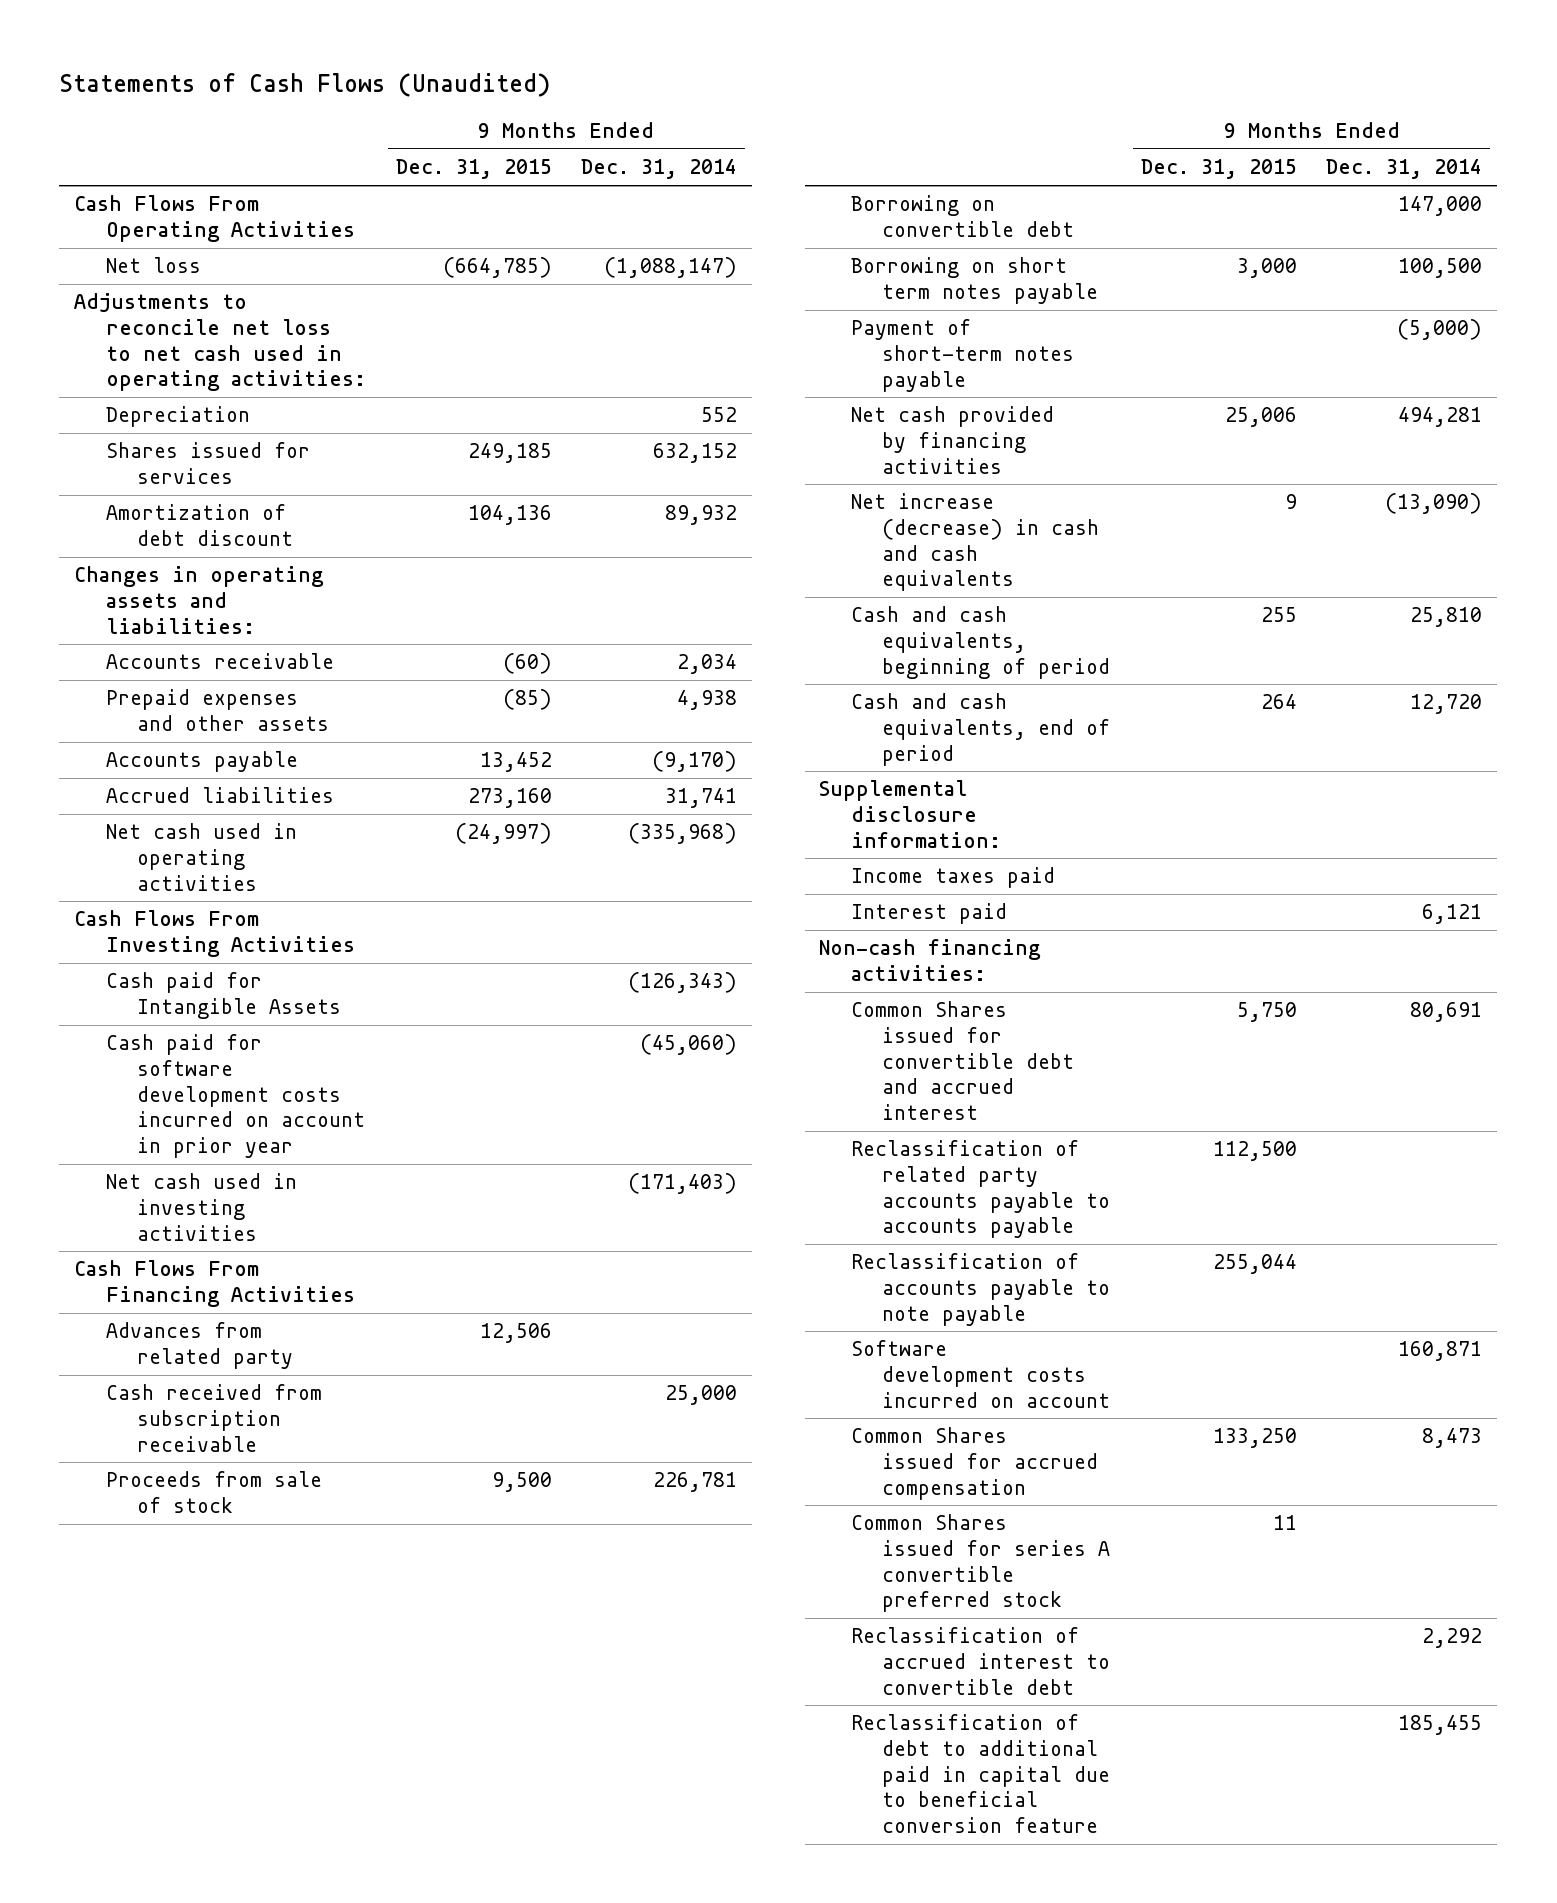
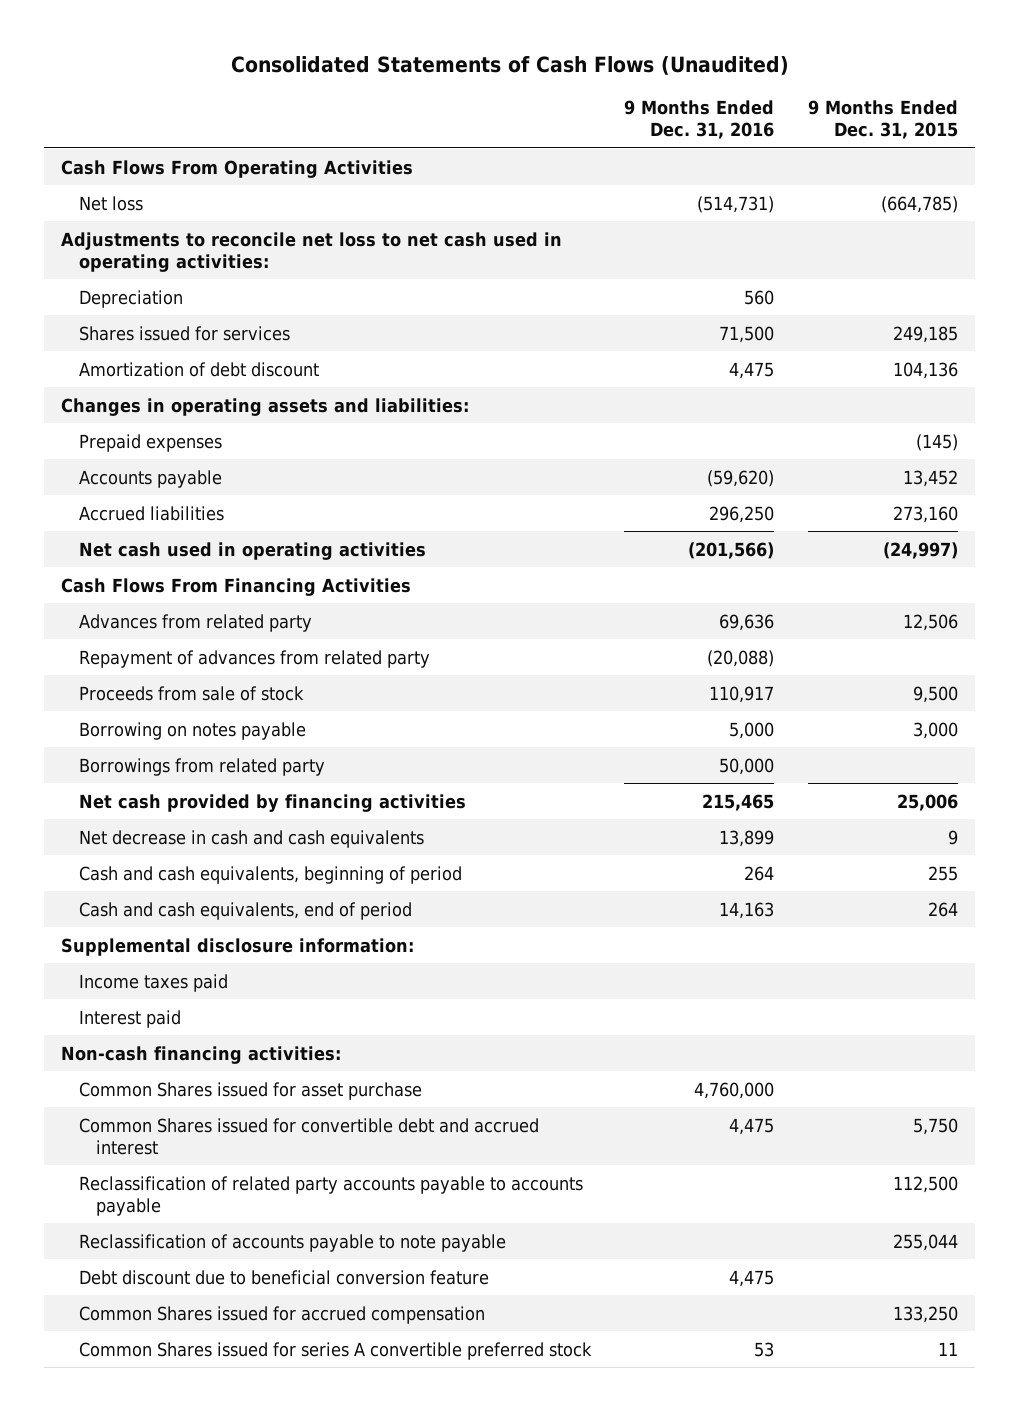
- Statements of Cash Flows (Unaudited)
+ Consolidated Statements of Cash Flows (Unaudited)
- | 9 Months Ended Dec. 31, 2015 | 9 Months Ended Dec. 31, 2014
+ | 9 Months Ended Dec. 31, 2016 | 9 Months Ended Dec. 31, 2015
- Accounts receivable | (60) | 2,034
- Prepaid expenses and other assets | (85) | 4,938
+ Prepaid expenses | | (145)
- Cash Flows From Investing Activities
- Cash paid for Intangible Assets | | (126,343)
- Cash paid for software development costs incurred on account in prior year | | (45,060)
- Net cash used in investing activities | | (171,403)
- Cash received from subscription receivable | | 25,000
+ Repayment of advances from related party | (20,088) |
- Borrowing on convertible debt | | 147,000
- Borrowing on short term notes payable | 3,000 | 100,500
- Payment of short-term notes payable | | (5,000)
+ Borrowing on notes payable | 5,000 | 3,000
+ Borrowings from related party | 50,000 |
- Net increase (decrease) in cash and cash equivalents | 9 | (13,090)
+ Net decrease in cash and cash equivalents | 13,899 | 9
+ Common Shares issued for asset purchase | 4,760,000 |
- Software development costs incurred on account | | 160,871
+ Debt discount due to beneficial conversion feature | 4,475 |
- Reclassification of accrued interest to convertible debt | | 2,292
- Reclassification of debt to additional paid in capital due to beneficial conversion feature | | 185,455

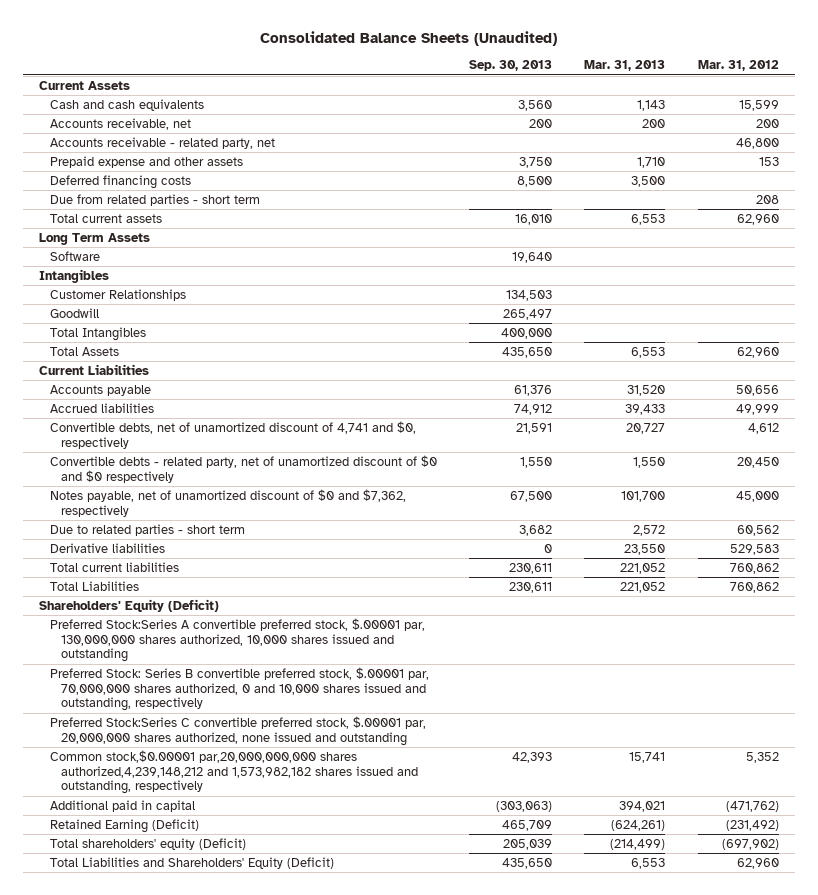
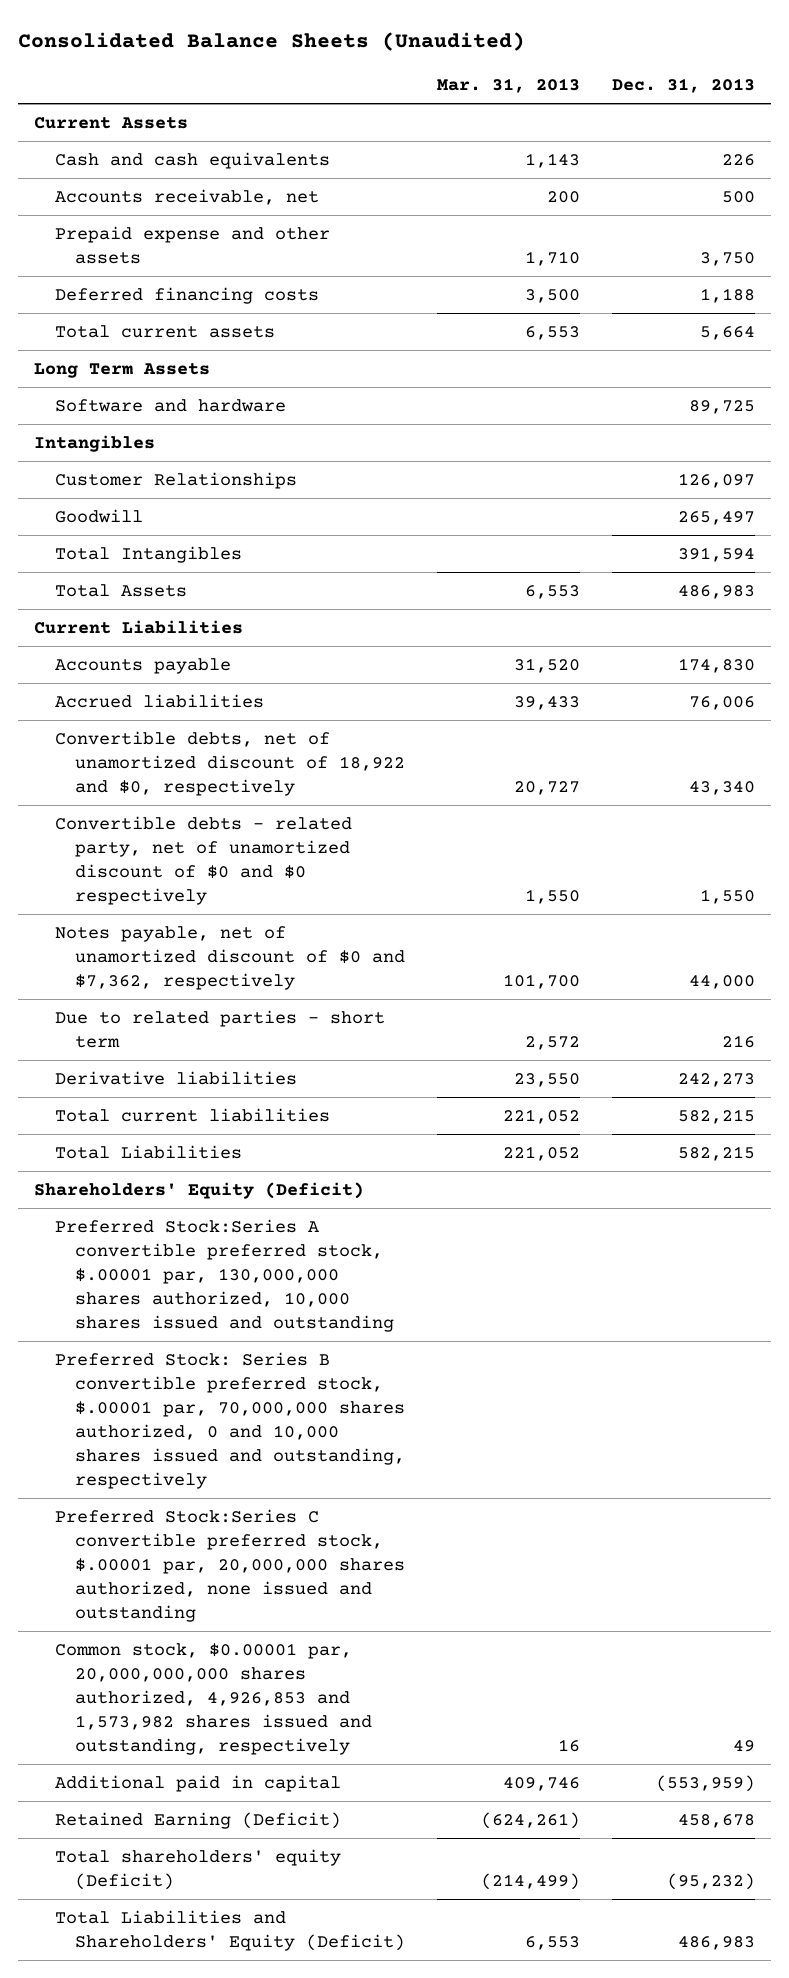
- | Sep. 30, 2013 | Mar. 31, 2013 | Mar. 31, 2012
+ | Mar. 31, 2013 | Dec. 31, 2013
- Accounts receivable - related party, net | | | 46,800
- Due from related parties - short term | | | 208
- Software | 19,640 | |
+ Software and hardware | | 89,725
- Convertible debts, net of unamortized discount of 4,741 and $0, respectively | 21,591 | 20,727 | 4,612
+ Convertible debts, net of unamortized discount of 18,922 and $0, respectively | 20,727 | 43,340
- Common stock,$0.00001 par,20,000,000,000 shares authorized,4,239,148,212 and 1,573,982,182 shares issued and outstanding, respectively | 42,393 | 15,741 | 5,352
- Additional paid in capital | (303,063) | 394,021 | (471,762)
+ Common stock, $0.00001 par, 20,000,000,000 shares authorized, 4,926,853 and 1,573,982 shares issued and outstanding, respectively | 16 | 49
+ Additional paid in capital | 409,746 | (553,959)

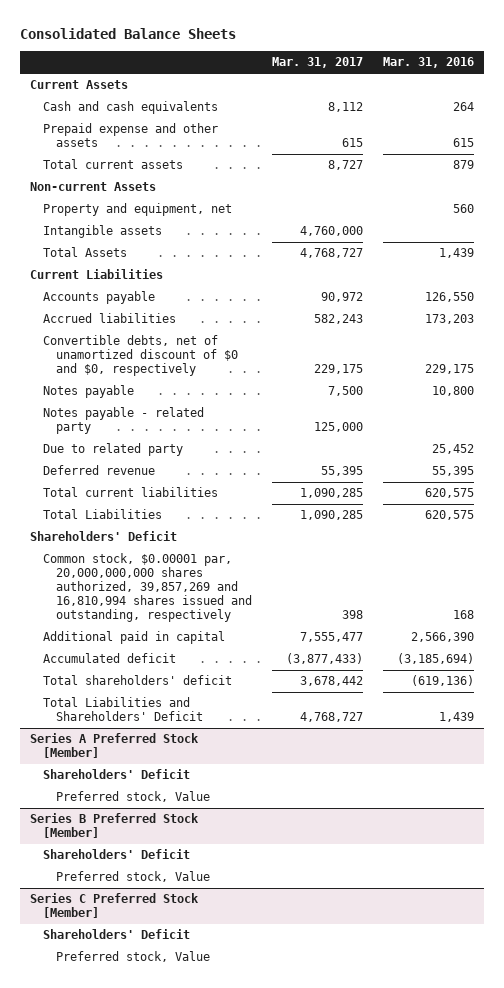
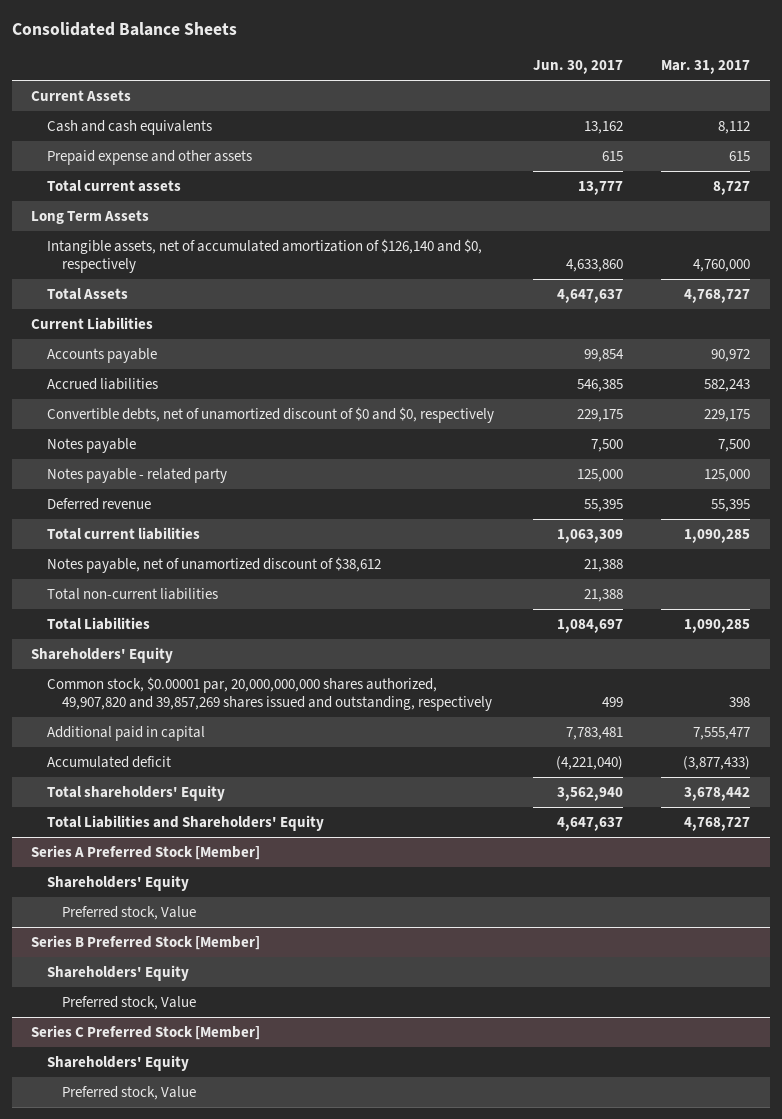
- | Mar. 31, 2017 | Mar. 31, 2016
+ | Jun. 30, 2017 | Mar. 31, 2017
- Non-current Assets
- Property and equipment, net | | 560
- Intangible assets | 4,760,000 |
+ Long Term Assets
+ Intangible assets, net of accumulated amortization of $126,140 and $0, respectively | 4,633,860 | 4,760,000
- Due to related party | | 25,452
+ Notes payable, net of unamortized discount of $38,612 | 21,388 |
+ Total non-current liabilities | 21,388 |
- Shareholders' Deficit
- Common stock, $0.00001 par, 20,000,000,000 shares authorized, 39,857,269 and 16,810,994 shares issued and outstanding, respectively | 398 | 168
+ Shareholders' Equity
+ Common stock, $0.00001 par, 20,000,000,000 shares authorized, 49,907,820 and 39,857,269 shares issued and outstanding, respectively | 499 | 398
- Total shareholders' deficit | 3,678,442 | (619,136)
- Total Liabilities and Shareholders' Deficit | 4,768,727 | 1,439
+ Total shareholders' Equity | 3,562,940 | 3,678,442
+ Total Liabilities and Shareholders' Equity | 4,647,637 | 4,768,727
@ Series A Preferred Stock [Member]
- Shareholders' Deficit
+ Shareholders' Equity
@ Series B Preferred Stock [Member]
- Shareholders' Deficit
+ Shareholders' Equity
@ Series C Preferred Stock [Member]
- Shareholders' Deficit
+ Shareholders' Equity

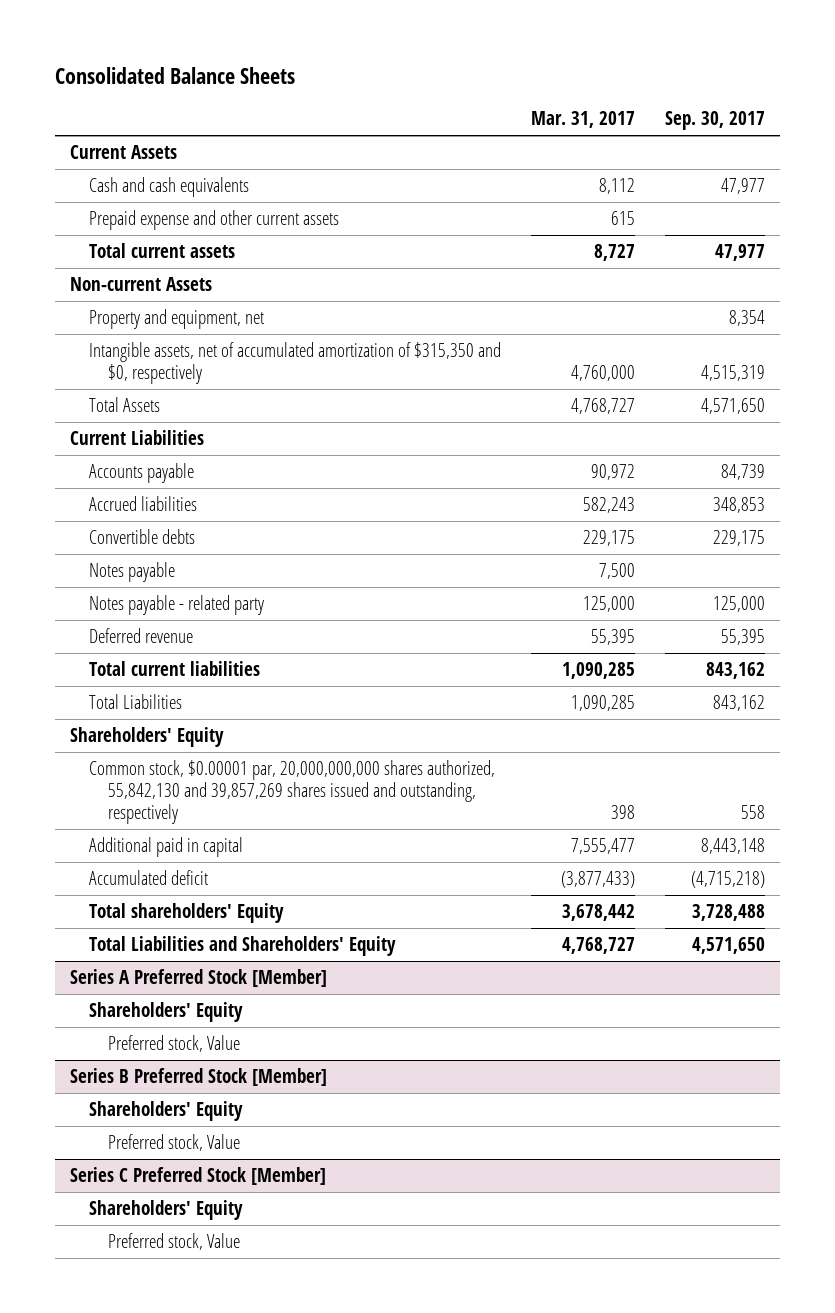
- | Jun. 30, 2017 | Mar. 31, 2017
+ | Mar. 31, 2017 | Sep. 30, 2017
- Prepaid expense and other assets | 615 | 615
+ Prepaid expense and other current assets | 615 |
- Long Term Assets
- Intangible assets, net of accumulated amortization of $126,140 and $0, respectively | 4,633,860 | 4,760,000
+ Non-current Assets
+ Property and equipment, net | | 8,354
+ Intangible assets, net of accumulated amortization of $315,350 and $0, respectively | 4,760,000 | 4,515,319
- Convertible debts, net of unamortized discount of $0 and $0, respectively | 229,175 | 229,175
+ Convertible debts | 229,175 | 229,175
- Notes payable, net of unamortized discount of $38,612 | 21,388 |
- Total non-current liabilities | 21,388 |
- Common stock, $0.00001 par, 20,000,000,000 shares authorized, 49,907,820 and 39,857,269 shares issued and outstanding, respectively | 499 | 398
+ Common stock, $0.00001 par, 20,000,000,000 shares authorized, 55,842,130 and 39,857,269 shares issued and outstanding, respectively | 398 | 558

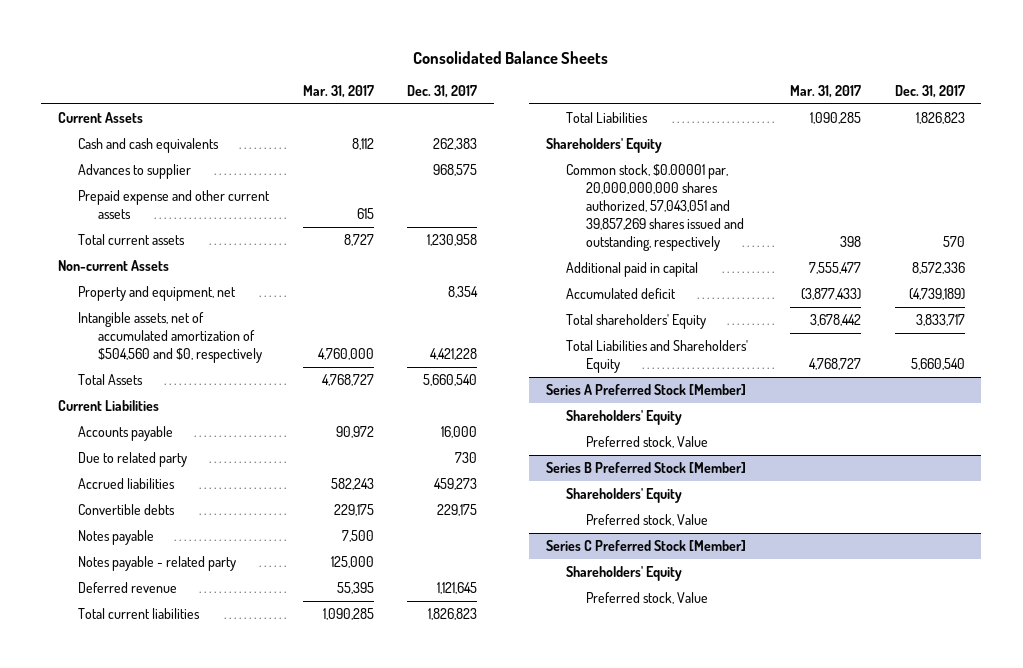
- | Mar. 31, 2017 | Sep. 30, 2017
+ | Mar. 31, 2017 | Dec. 31, 2017
+ Advances to supplier | | 968,575
- Intangible assets, net of accumulated amortization of $315,350 and $0, respectively | 4,760,000 | 4,515,319
+ Intangible assets, net of accumulated amortization of $504,560 and $0, respectively | 4,760,000 | 4,421,228
+ Due to related party | | 730
- Common stock, $0.00001 par, 20,000,000,000 shares authorized, 55,842,130 and 39,857,269 shares issued and outstanding, respectively | 398 | 558
+ Common stock, $0.00001 par, 20,000,000,000 shares authorized, 57,043,051 and 39,857,269 shares issued and outstanding, respectively | 398 | 570

